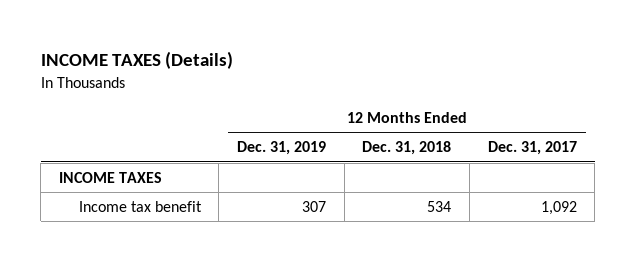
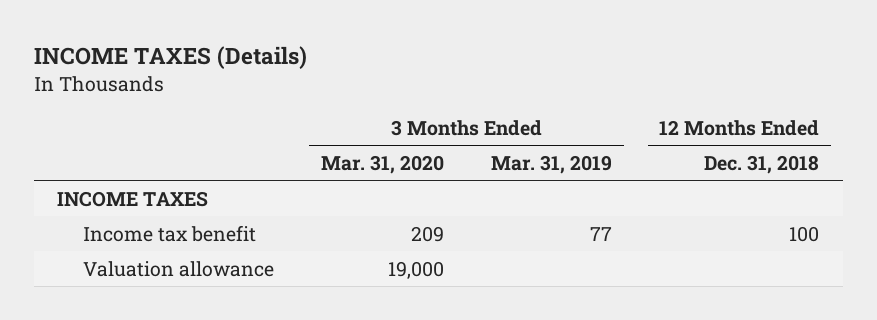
- | 12 Months Ended Dec. 31, 2019 | 12 Months Ended Dec. 31, 2018 | 12 Months Ended Dec. 31, 2017
+ | 3 Months Ended Mar. 31, 2020 | 3 Months Ended Mar. 31, 2019 | 12 Months Ended Dec. 31, 2018
- Income tax benefit | 307 | 534 | 1,092
+ Income tax benefit | 209 | 77 | 100
+ Valuation allowance | 19,000 | |

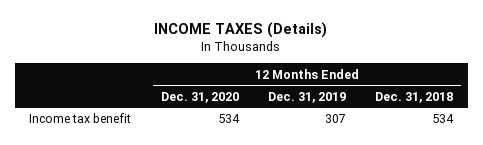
- | 3 Months Ended Mar. 31, 2020 | 3 Months Ended Mar. 31, 2019 | 12 Months Ended Dec. 31, 2018
+ | 12 Months Ended Dec. 31, 2020 | 12 Months Ended Dec. 31, 2019 | 12 Months Ended Dec. 31, 2018
- INCOME TAXES
- Income tax benefit | 209 | 77 | 100
- Valuation allowance | 19,000 | |
+ Income tax benefit | 534 | 307 | 534

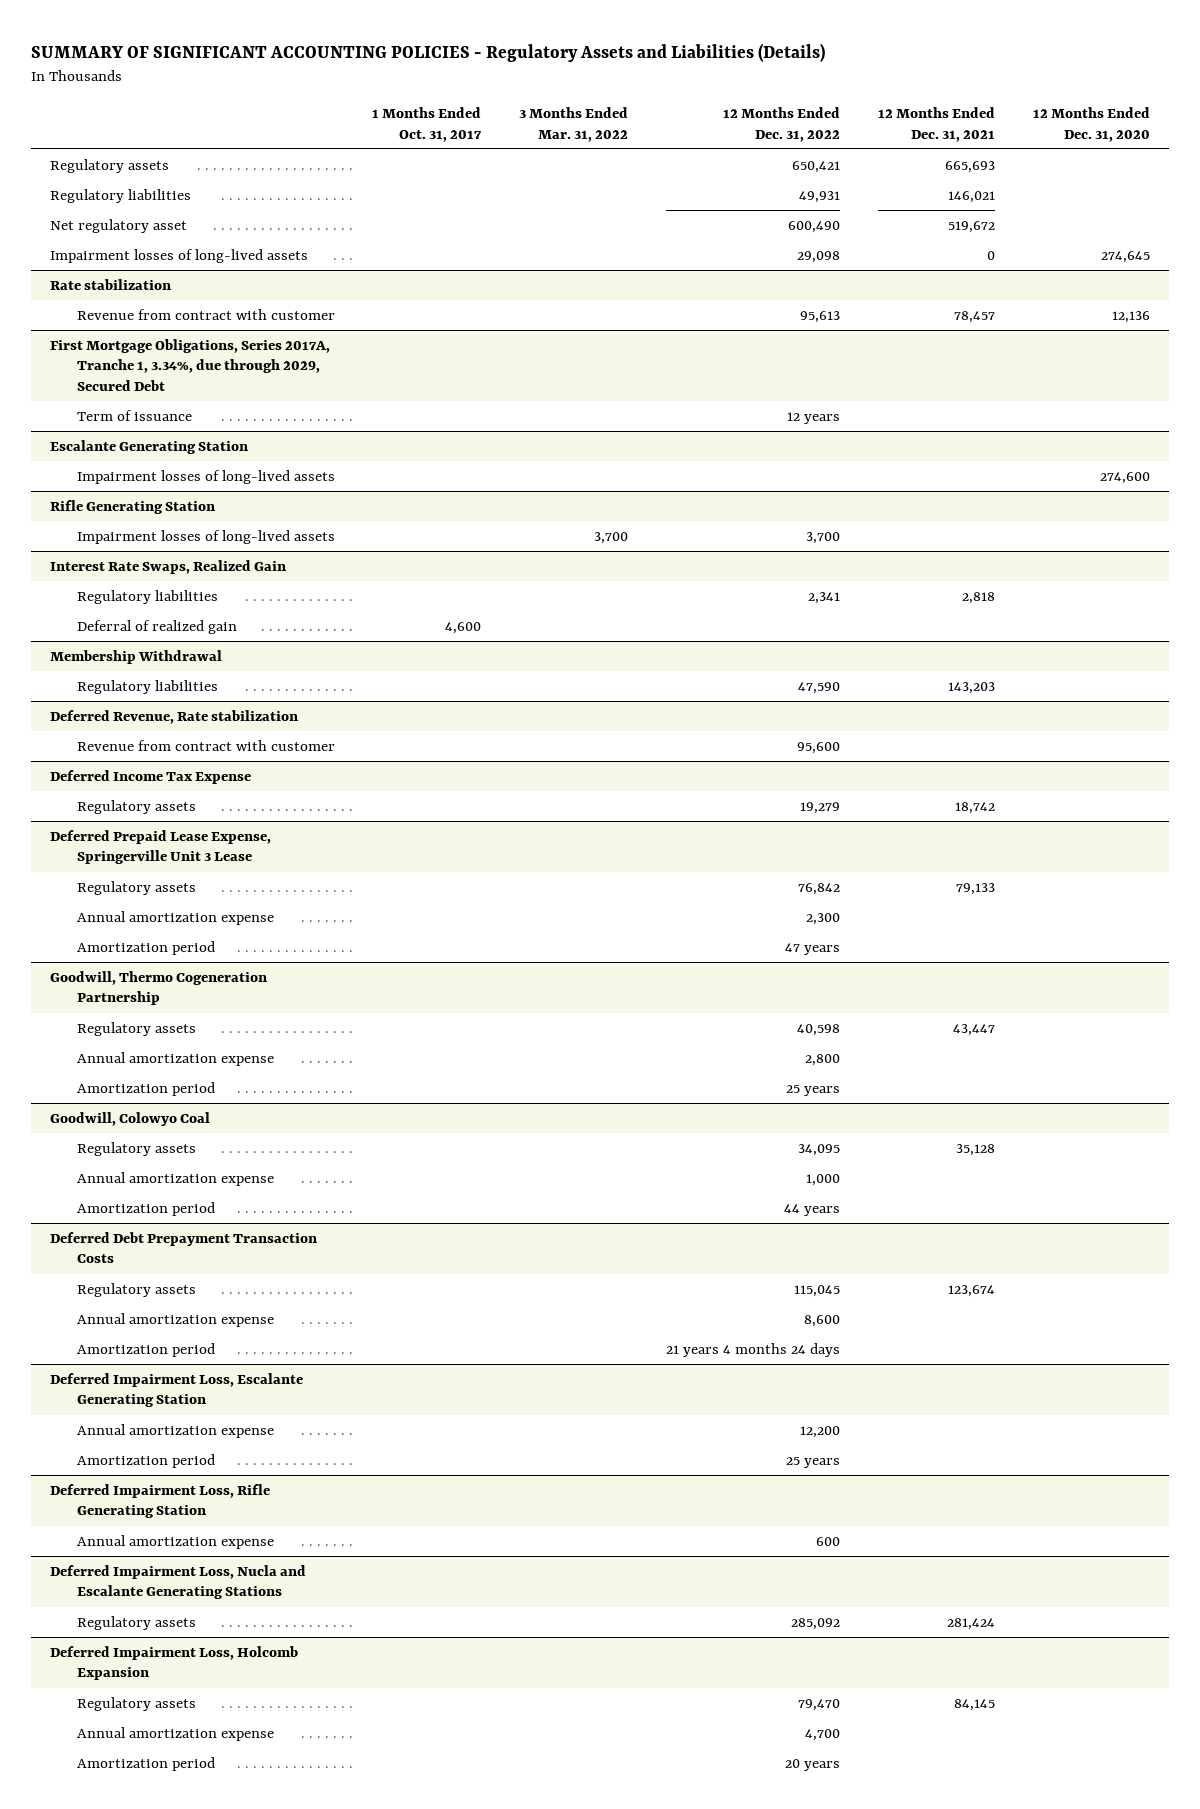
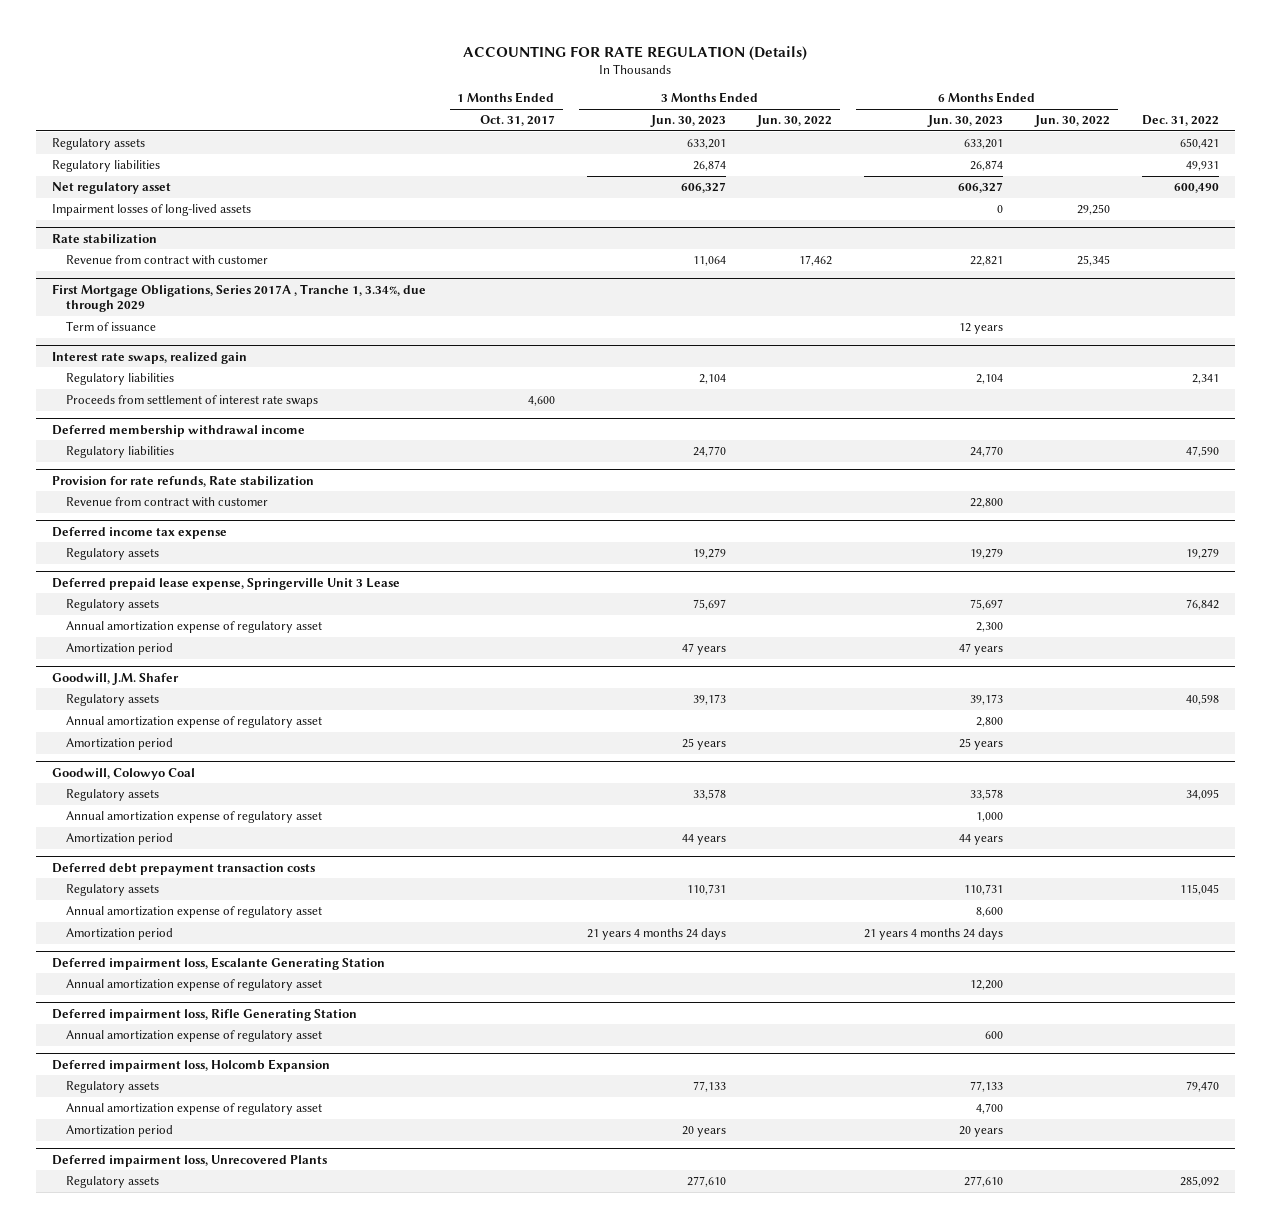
- SUMMARY OF SIGNIFICANT ACCOUNTING POLICIES - Regulatory Assets and Liabilities (Details)
+ ACCOUNTING FOR RATE REGULATION (Details)
- | 1 Months Ended Oct. 31, 2017 | 3 Months Ended Mar. 31, 2022 | 12 Months Ended Dec. 31, 2022 | 12 Months Ended Dec. 31, 2021 | 12 Months Ended Dec. 31, 2020
+ | 1 Months Ended Oct. 31, 2017 | 3 Months Ended Jun. 30, 2023 | 3 Months Ended Jun. 30, 2022 | 6 Months Ended Jun. 30, 2023 | 6 Months Ended Jun. 30, 2022 | Dec. 31, 2022
- First Mortgage Obligations, Series 2017A, Tranche 1, 3.34%, due through 2029, Secured Debt
+ First Mortgage Obligations, Series 2017A , Tranche 1, 3.34%, due through 2029
- Escalante Generating Station
- Impairment losses of long-lived assets | | | | | 274,600
- Rifle Generating Station
- Impairment losses of long-lived assets | | 3,700 | 3,700 | |
- Interest Rate Swaps, Realized Gain
+ Interest rate swaps, realized gain
- Deferral of realized gain | 4,600 | | | |
- Membership Withdrawal
+ Proceeds from settlement of interest rate swaps | 4,600 | | | | |
+ Deferred membership withdrawal income
- Deferred Revenue, Rate stabilization
- Revenue from contract with customer | | | 95,600 | |
- Deferred Income Tax Expense
+ Provision for rate refunds, Rate stabilization
+ Revenue from contract with customer | | | | 22,800 | |
+ Deferred income tax expense
- Deferred Prepaid Lease Expense, Springerville Unit 3 Lease
+ Deferred prepaid lease expense, Springerville Unit 3 Lease
- Annual amortization expense | | | 2,300 | |
+ Annual amortization expense of regulatory asset | | | | 2,300 | |
- Goodwill, Thermo Cogeneration Partnership
- Regulatory assets | | | 40,598 | 43,447 |
- Annual amortization expense | | | 2,800 | |
- Amortization period | | | 25 years | |
+ Goodwill, J.M. Shafer
+ Regulatory assets | | 39,173 | | 39,173 | | 40,598
+ Annual amortization expense of regulatory asset | | | | 2,800 | |
+ Amortization period | | 25 years | | 25 years | |
@ Goodwill, Colowyo Coal
- Annual amortization expense | | | 1,000 | |
+ Annual amortization expense of regulatory asset | | | | 1,000 | |
- Deferred Debt Prepayment Transaction Costs
+ Deferred debt prepayment transaction costs
- Annual amortization expense | | | 8,600 | |
+ Annual amortization expense of regulatory asset | | | | 8,600 | |
- Deferred Impairment Loss, Escalante Generating Station
- Annual amortization expense | | | 12,200 | |
- Amortization period | | | 25 years | |
- Deferred Impairment Loss, Rifle Generating Station
- Annual amortization expense | | | 600 | |
- Deferred Impairment Loss, Nucla and Escalante Generating Stations
- Regulatory assets | | | 285,092 | 281,424 |
- Deferred Impairment Loss, Holcomb Expansion
+ Deferred impairment loss, Escalante Generating Station
+ Annual amortization expense of regulatory asset | | | | 12,200 | |
+ Deferred impairment loss, Rifle Generating Station
+ Annual amortization expense of regulatory asset | | | | 600 | |
+ Deferred impairment loss, Holcomb Expansion
- Annual amortization expense | | | 4,700 | |
+ Annual amortization expense of regulatory asset | | | | 4,700 | |
+ Deferred impairment loss, Unrecovered Plants
+ Regulatory assets | | 277,610 | | 277,610 | | 285,092

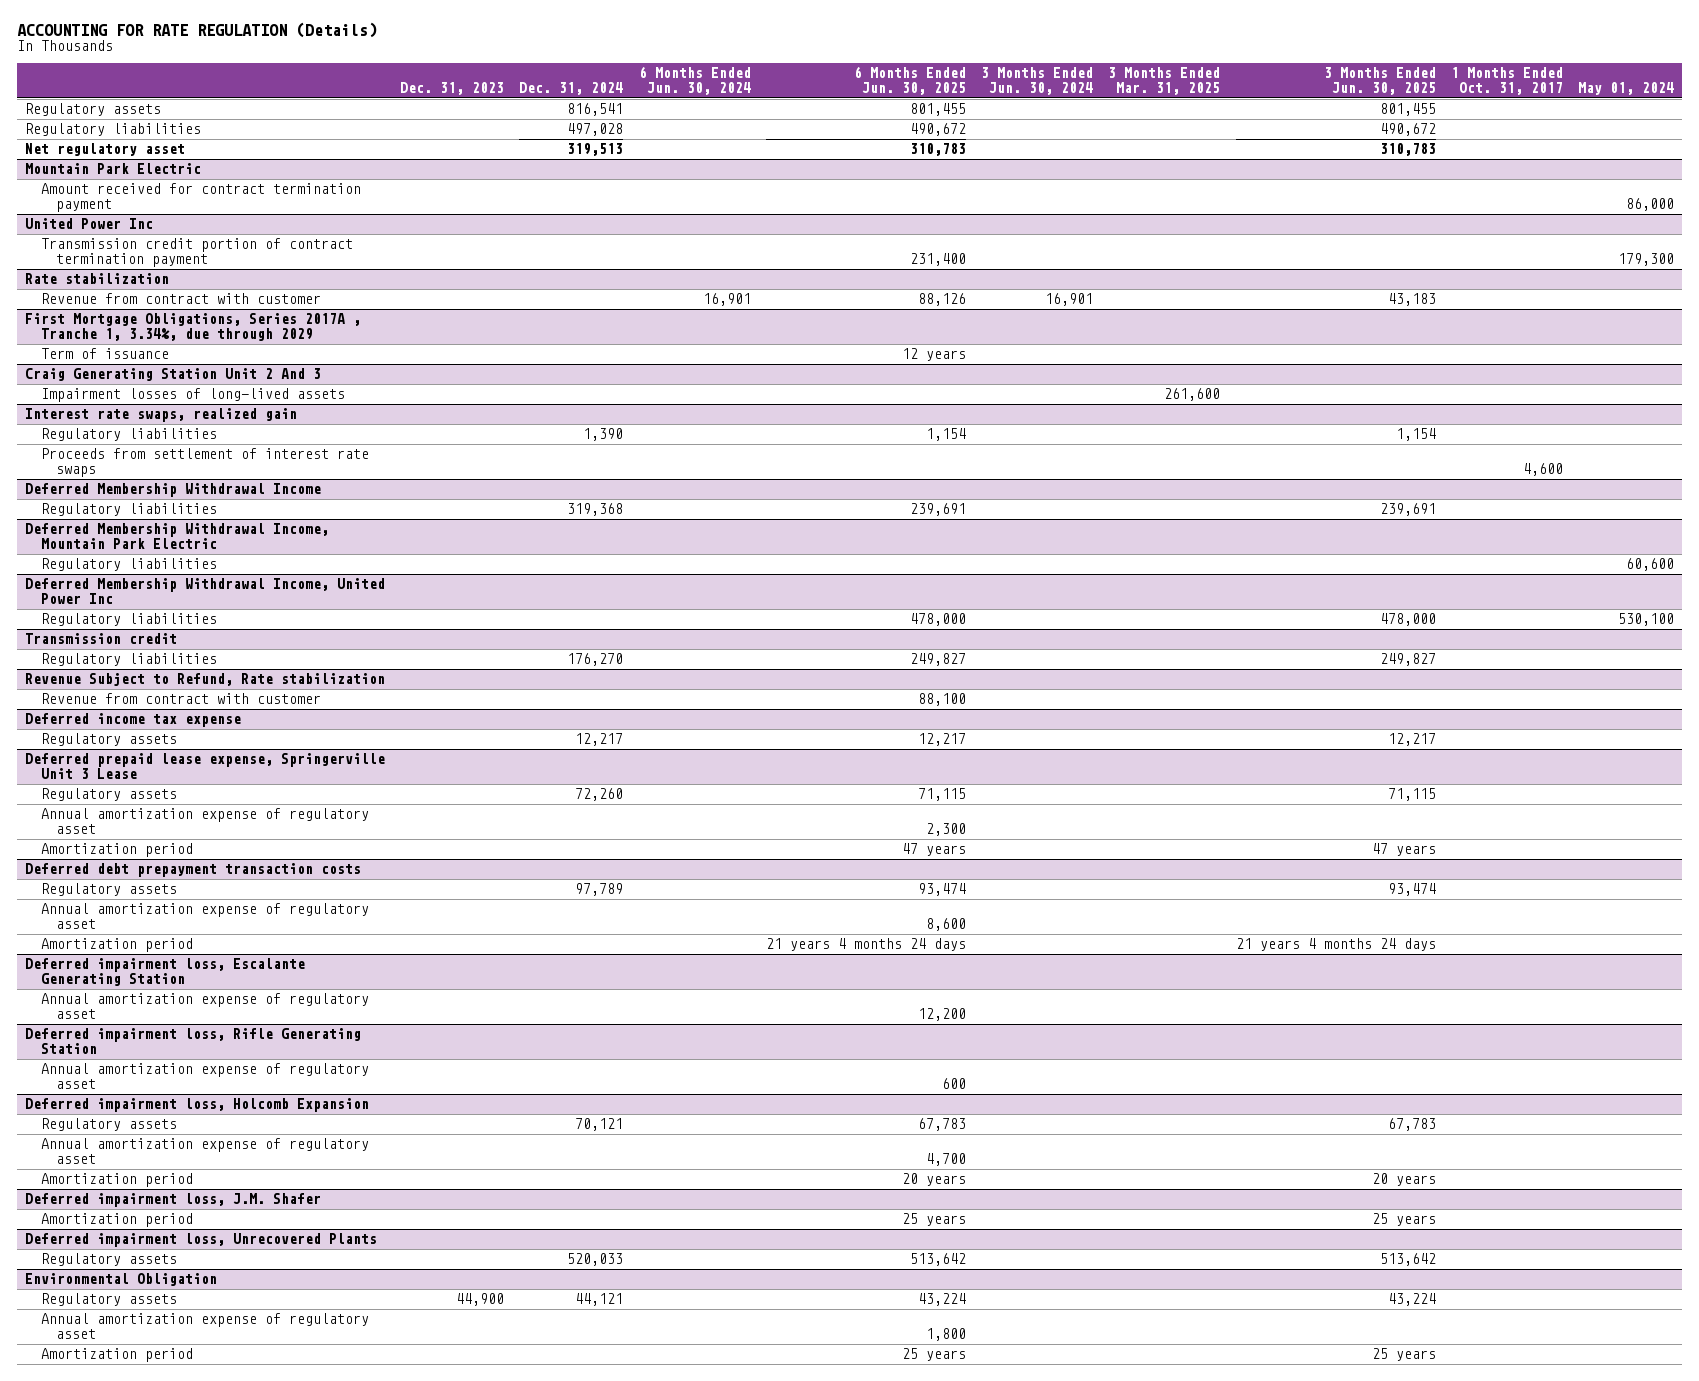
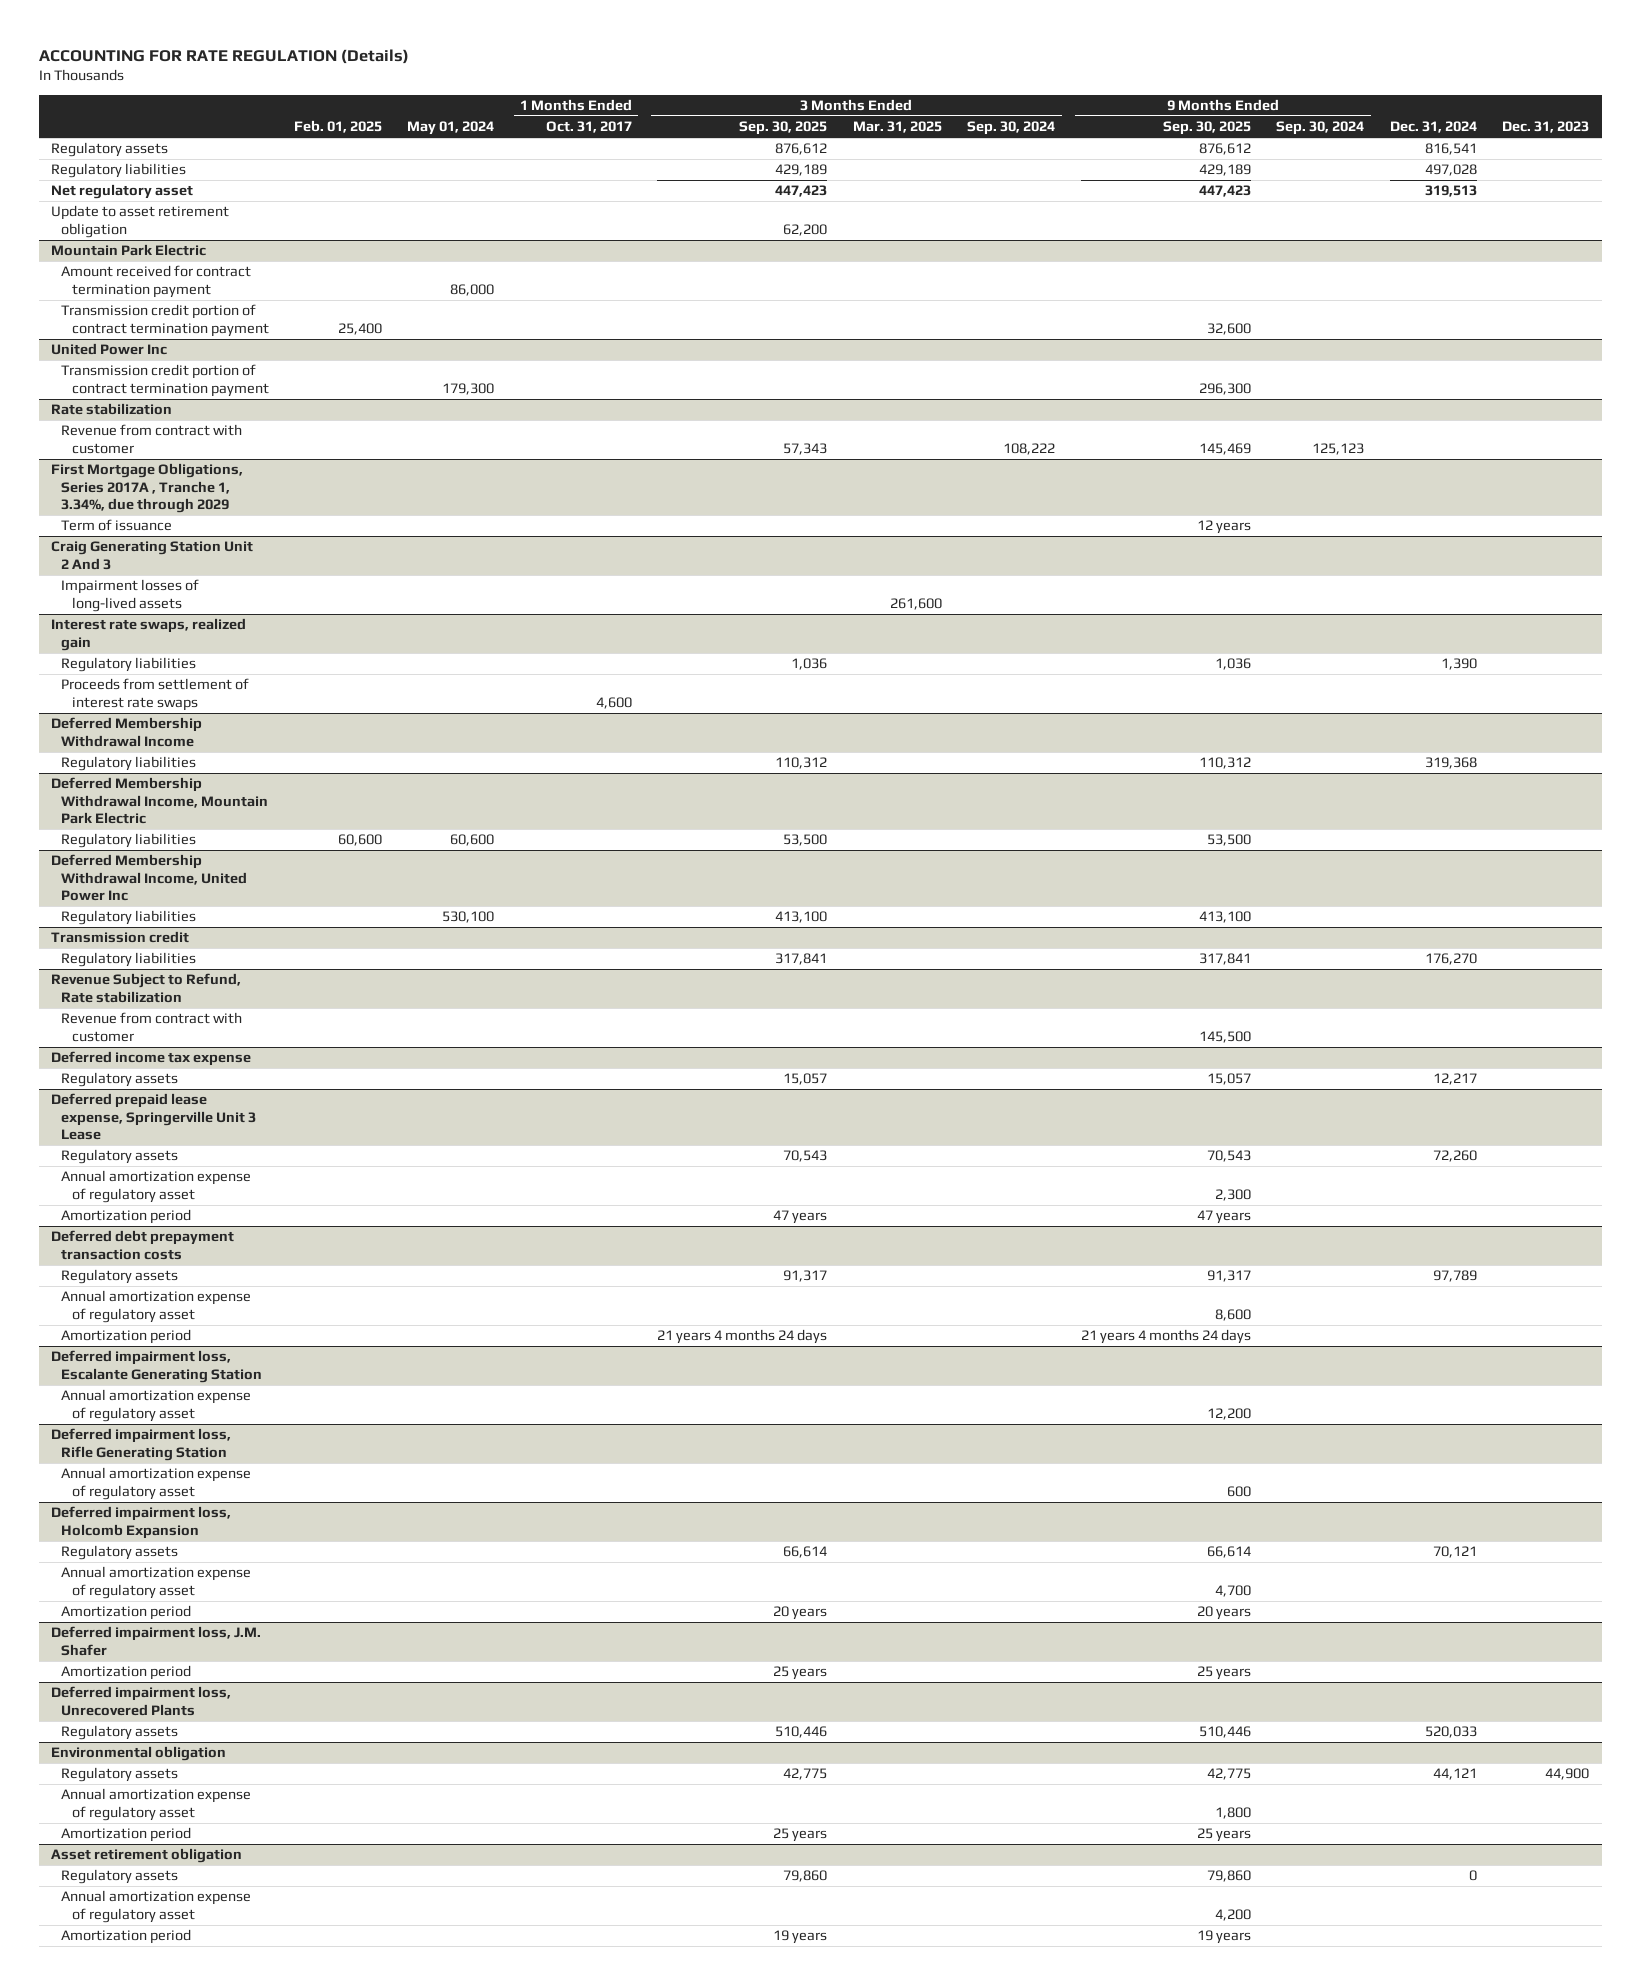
- | Dec. 31, 2023 | Dec. 31, 2024 | 6 Months Ended Jun. 30, 2024 | 6 Months Ended Jun. 30, 2025 | 3 Months Ended Jun. 30, 2024 | 3 Months Ended Mar. 31, 2025 | 3 Months Ended Jun. 30, 2025 | 1 Months Ended Oct. 31, 2017 | May 01, 2024
+ | Feb. 01, 2025 | May 01, 2024 | 1 Months Ended Oct. 31, 2017 | 3 Months Ended Sep. 30, 2025 | 3 Months Ended Mar. 31, 2025 | 3 Months Ended Sep. 30, 2024 | 9 Months Ended Sep. 30, 2025 | 9 Months Ended Sep. 30, 2024 | Dec. 31, 2024 | Dec. 31, 2023
+ Update to asset retirement obligation | | | | 62,200 | | | | | |
@ Mountain Park Electric
+ Transmission credit portion of contract termination payment | 25,400 | | | | | | 32,600 | | |
- Environmental Obligation
+ Environmental obligation
+ Asset retirement obligation
+ Regulatory assets | | | | 79,860 | | | 79,860 | | 0 |
+ Annual amortization expense of regulatory asset | | | | | | | 4,200 | | |
+ Amortization period | | | | 19 years | | | 19 years | | |

